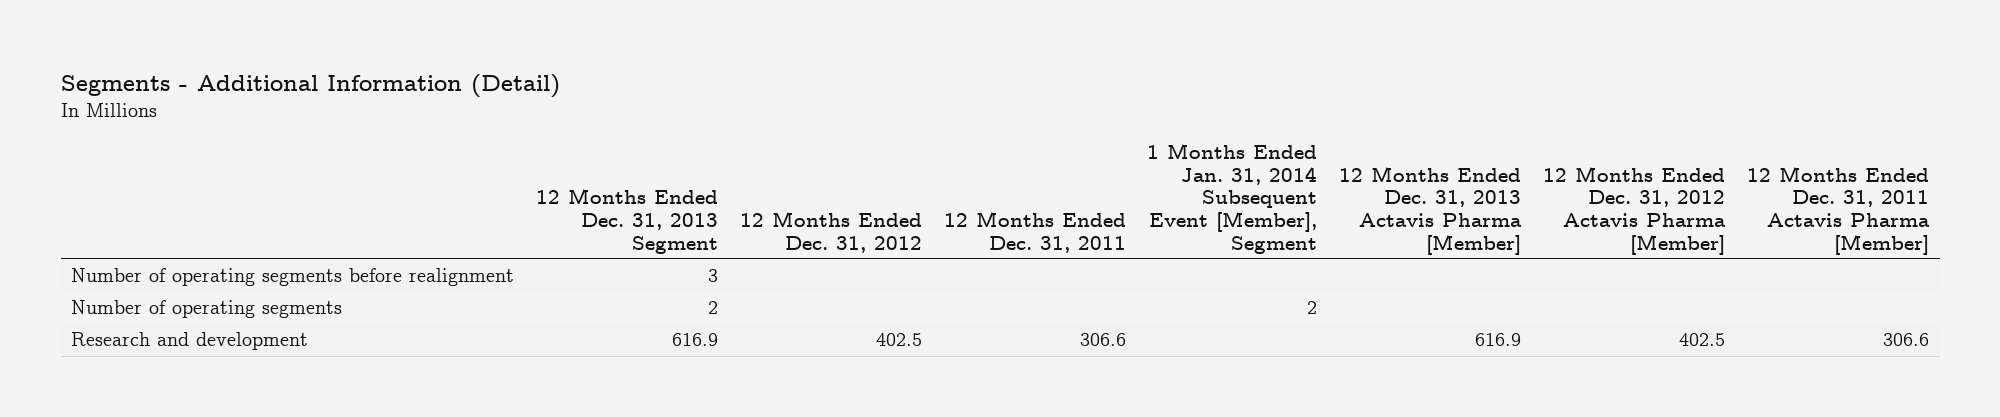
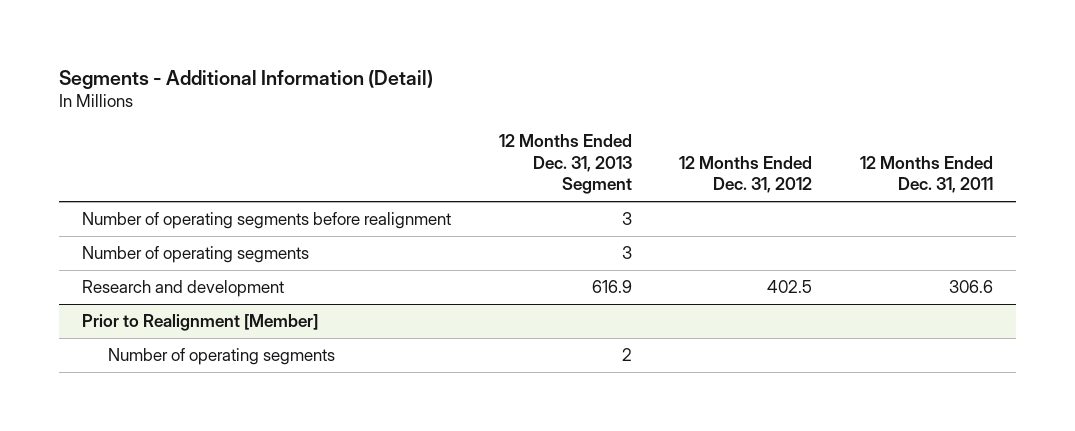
- | 12 Months Ended Dec. 31, 2013 Segment | 12 Months Ended Dec. 31, 2012 | 12 Months Ended Dec. 31, 2011 | 1 Months Ended Jan. 31, 2014 Subsequent Event [Member], Segment | 12 Months Ended Dec. 31, 2013 Actavis Pharma [Member] | 12 Months Ended Dec. 31, 2012 Actavis Pharma [Member] | 12 Months Ended Dec. 31, 2011 Actavis Pharma [Member]
+ | 12 Months Ended Dec. 31, 2013 Segment | 12 Months Ended Dec. 31, 2012 | 12 Months Ended Dec. 31, 2011
- Number of operating segments | 2 | | | 2 | | |
+ Number of operating segments | 3 | |
+ Prior to Realignment [Member]
+ Number of operating segments | 2 | |

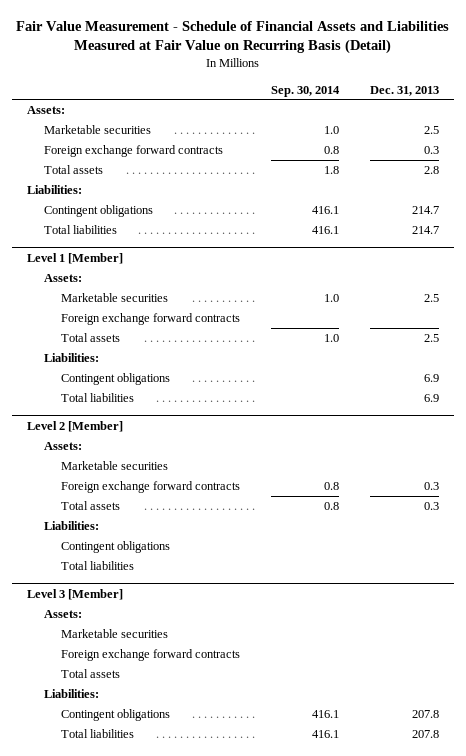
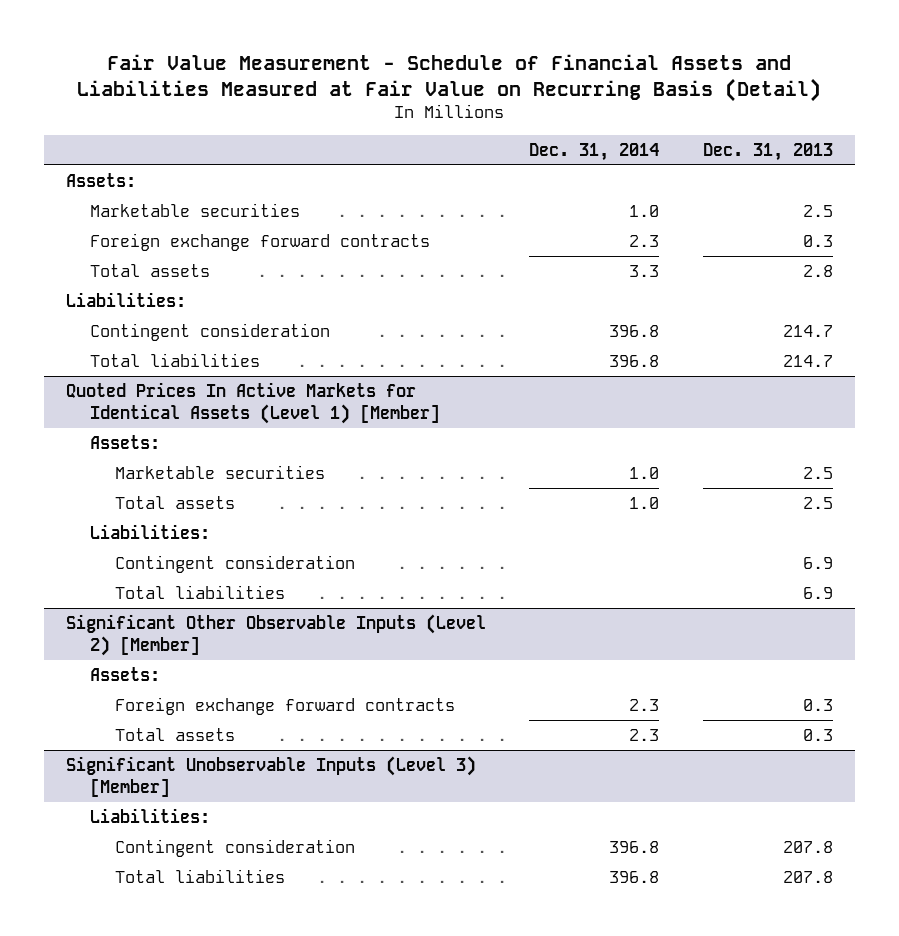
- | Sep. 30, 2014 | Dec. 31, 2013
+ | Dec. 31, 2014 | Dec. 31, 2013
- Contingent obligations | 416.1 | 214.7
+ Contingent consideration | 396.8 | 214.7
- Level 1 [Member]
+ Quoted Prices In Active Markets for Identical Assets (Level 1) [Member]
- Foreign exchange forward contracts
- Contingent obligations | | 6.9
+ Contingent consideration | | 6.9
- Level 2 [Member]
+ Significant Other Observable Inputs (Level 2) [Member]
- Marketable securities
- Liabilities:
- Contingent obligations
- Total liabilities
- Level 3 [Member]
- Assets:
- Marketable securities
- Foreign exchange forward contracts
- Total assets
+ Significant Unobservable Inputs (Level 3) [Member]
- Contingent obligations | 416.1 | 207.8
+ Contingent consideration | 396.8 | 207.8

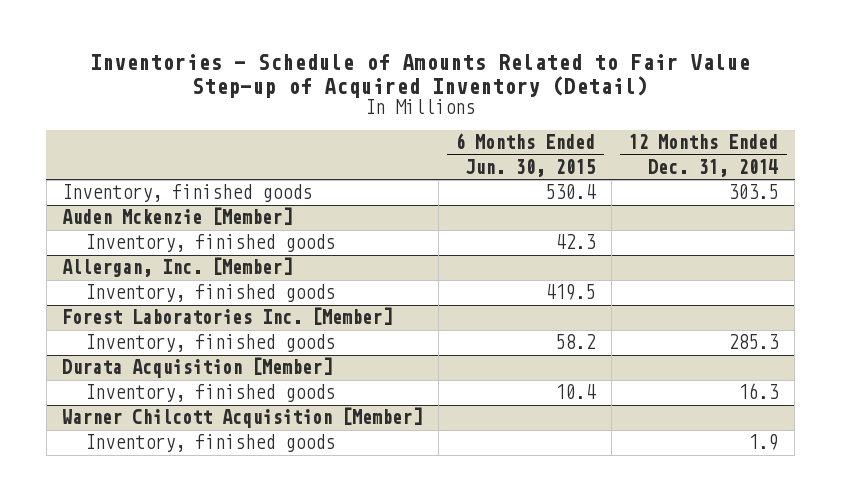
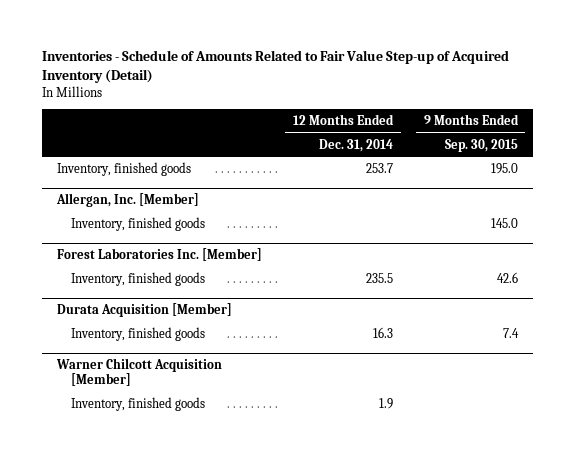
- | 6 Months Ended Jun. 30, 2015 | 12 Months Ended Dec. 31, 2014
+ | 12 Months Ended Dec. 31, 2014 | 9 Months Ended Sep. 30, 2015
- Inventory, finished goods | 530.4 | 303.5
- Auden Mckenzie [Member]
- Inventory, finished goods | 42.3 |
+ Inventory, finished goods | 253.7 | 195.0
@ Forest Laboratories Inc. [Member]
- Inventory, finished goods | 58.2 | 285.3
+ Inventory, finished goods | 235.5 | 42.6

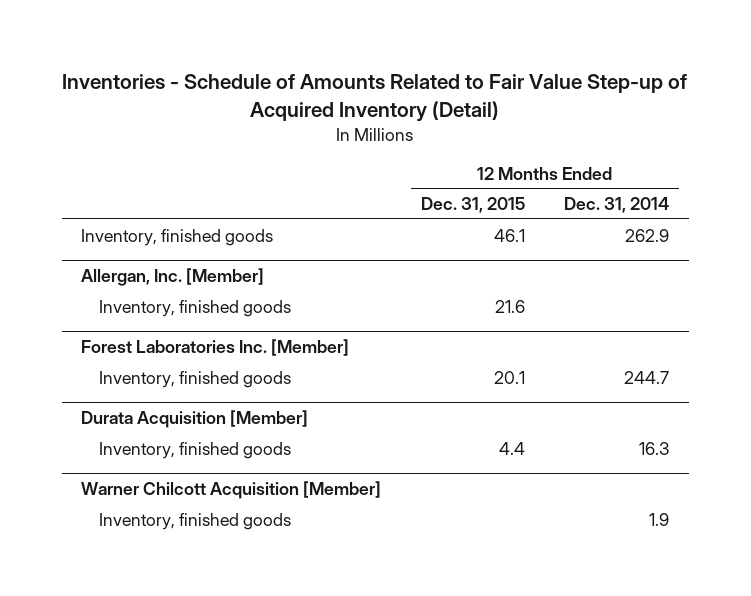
- | 12 Months Ended Dec. 31, 2014 | 9 Months Ended Sep. 30, 2015
+ | 12 Months Ended Dec. 31, 2015 | 12 Months Ended Dec. 31, 2014
- Inventory, finished goods | 253.7 | 195.0
+ Inventory, finished goods | 46.1 | 262.9
@ Forest Laboratories Inc. [Member]
- Inventory, finished goods | 235.5 | 42.6
+ Inventory, finished goods | 20.1 | 244.7

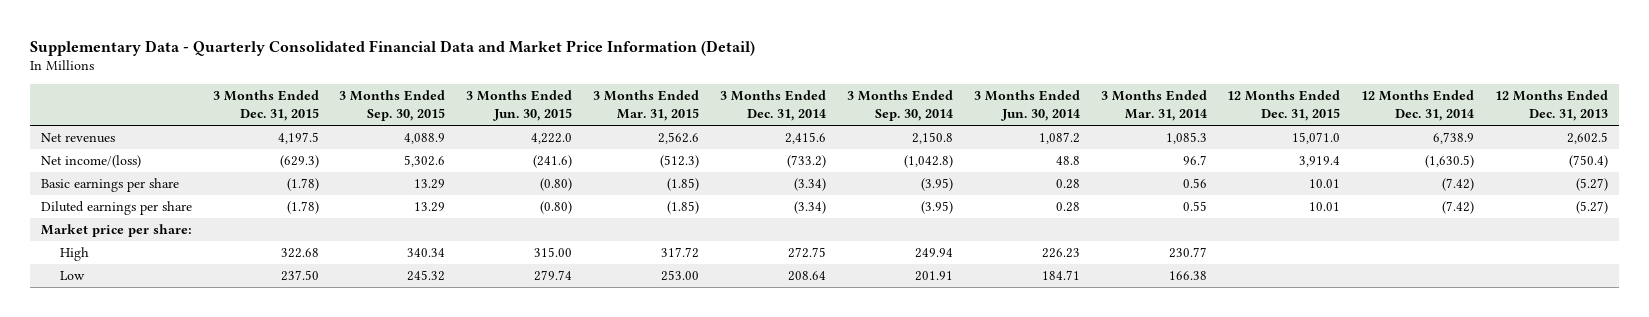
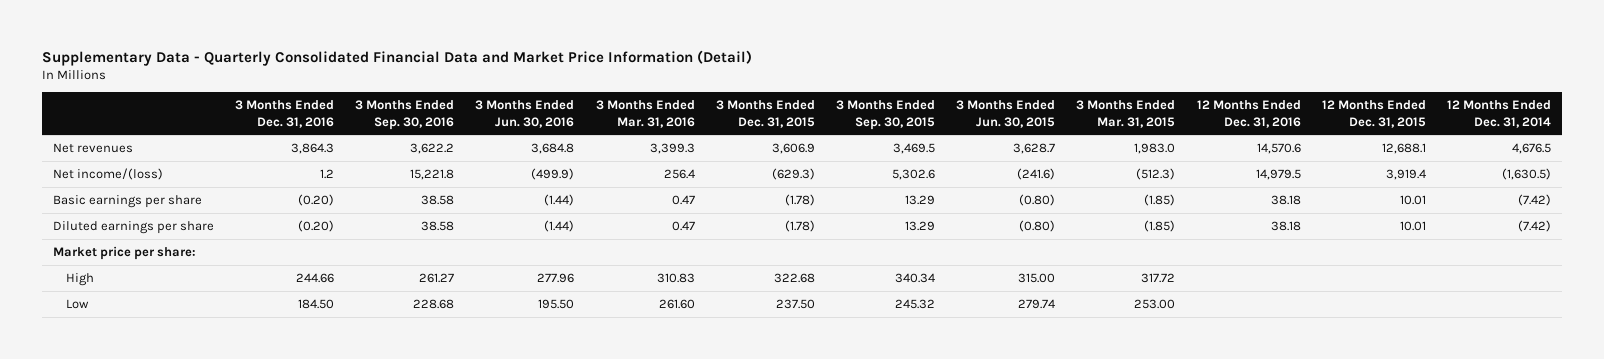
- | 3 Months Ended Dec. 31, 2015 | 3 Months Ended Sep. 30, 2015 | 3 Months Ended Jun. 30, 2015 | 3 Months Ended Mar. 31, 2015 | 3 Months Ended Dec. 31, 2014 | 3 Months Ended Sep. 30, 2014 | 3 Months Ended Jun. 30, 2014 | 3 Months Ended Mar. 31, 2014 | 12 Months Ended Dec. 31, 2015 | 12 Months Ended Dec. 31, 2014 | 12 Months Ended Dec. 31, 2013
+ | 3 Months Ended Dec. 31, 2016 | 3 Months Ended Sep. 30, 2016 | 3 Months Ended Jun. 30, 2016 | 3 Months Ended Mar. 31, 2016 | 3 Months Ended Dec. 31, 2015 | 3 Months Ended Sep. 30, 2015 | 3 Months Ended Jun. 30, 2015 | 3 Months Ended Mar. 31, 2015 | 12 Months Ended Dec. 31, 2016 | 12 Months Ended Dec. 31, 2015 | 12 Months Ended Dec. 31, 2014
- Net revenues | 4,197.5 | 4,088.9 | 4,222.0 | 2,562.6 | 2,415.6 | 2,150.8 | 1,087.2 | 1,085.3 | 15,071.0 | 6,738.9 | 2,602.5
+ Net revenues | 3,864.3 | 3,622.2 | 3,684.8 | 3,399.3 | 3,606.9 | 3,469.5 | 3,628.7 | 1,983.0 | 14,570.6 | 12,688.1 | 4,676.5

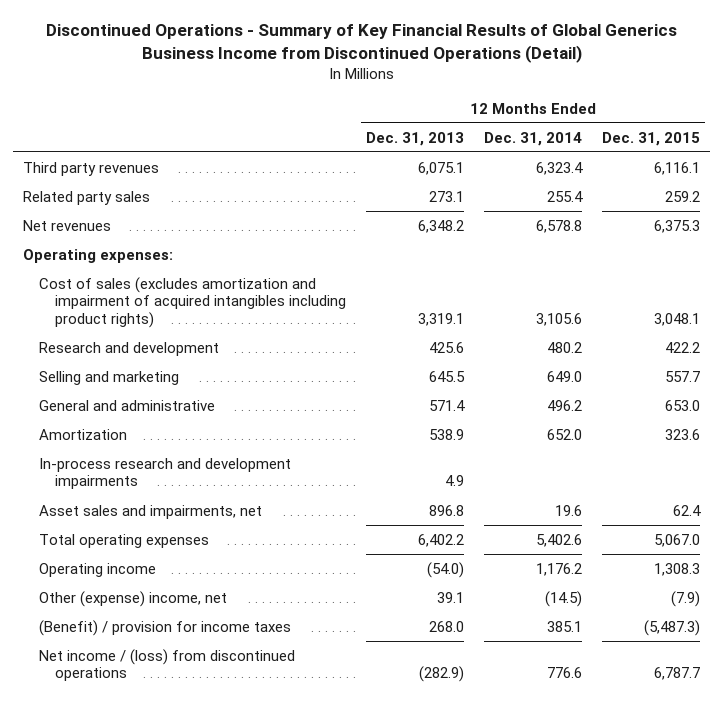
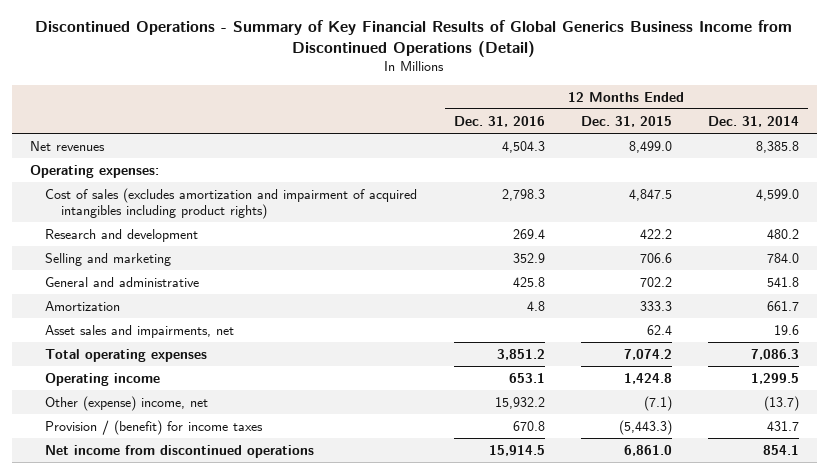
- | 12 Months Ended Dec. 31, 2013 | 12 Months Ended Dec. 31, 2014 | 12 Months Ended Dec. 31, 2015
+ | 12 Months Ended Dec. 31, 2016 | 12 Months Ended Dec. 31, 2015 | 12 Months Ended Dec. 31, 2014
- Third party revenues | 6,075.1 | 6,323.4 | 6,116.1
- Related party sales | 273.1 | 255.4 | 259.2
- Net revenues | 6,348.2 | 6,578.8 | 6,375.3
+ Net revenues | 4,504.3 | 8,499.0 | 8,385.8
- Cost of sales (excludes amortization and impairment of acquired intangibles including product rights) | 3,319.1 | 3,105.6 | 3,048.1
+ Cost of sales (excludes amortization and impairment of acquired intangibles including product rights) | 2,798.3 | 4,847.5 | 4,599.0
- Selling and marketing | 645.5 | 649.0 | 557.7
- General and administrative | 571.4 | 496.2 | 653.0
- Amortization | 538.9 | 652.0 | 323.6
- In-process research and development impairments | 4.9 | |
+ Selling and marketing | 352.9 | 706.6 | 784.0
+ General and administrative | 425.8 | 702.2 | 541.8
+ Amortization | 4.8 | 333.3 | 661.7
- Total operating expenses | 6,402.2 | 5,402.6 | 5,067.0
- Operating income | (54.0) | 1,176.2 | 1,308.3
- Other (expense) income, net | 39.1 | (14.5) | (7.9)
- (Benefit) / provision for income taxes | 268.0 | 385.1 | (5,487.3)
- Net income / (loss) from discontinued operations | (282.9) | 776.6 | 6,787.7
+ Total operating expenses | 3,851.2 | 7,074.2 | 7,086.3
+ Operating income | 653.1 | 1,424.8 | 1,299.5
+ Other (expense) income, net | 15,932.2 | (7.1) | (13.7)
+ Provision / (benefit) for income taxes | 670.8 | (5,443.3) | 431.7
+ Net income from discontinued operations | 15,914.5 | 6,861.0 | 854.1

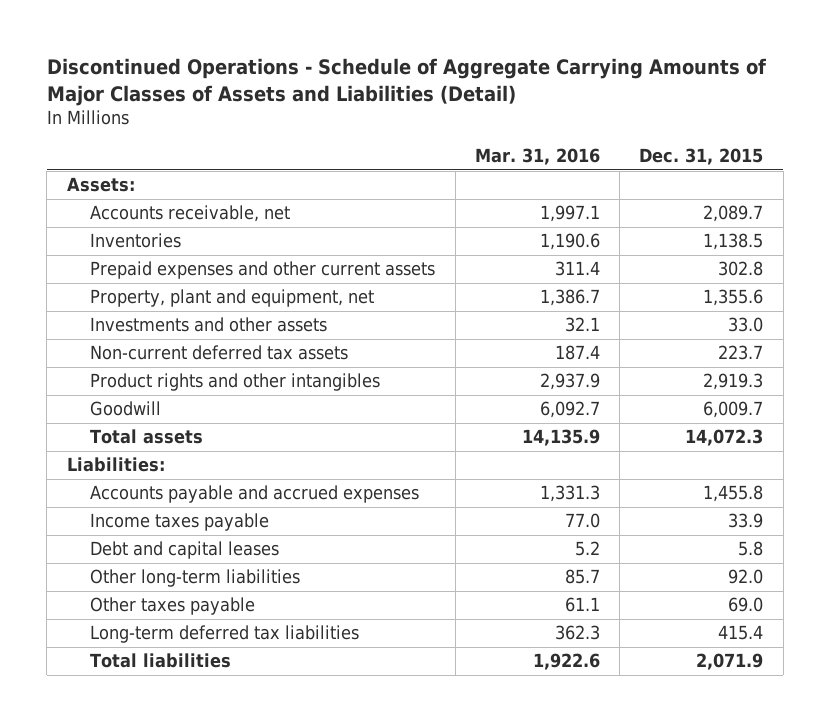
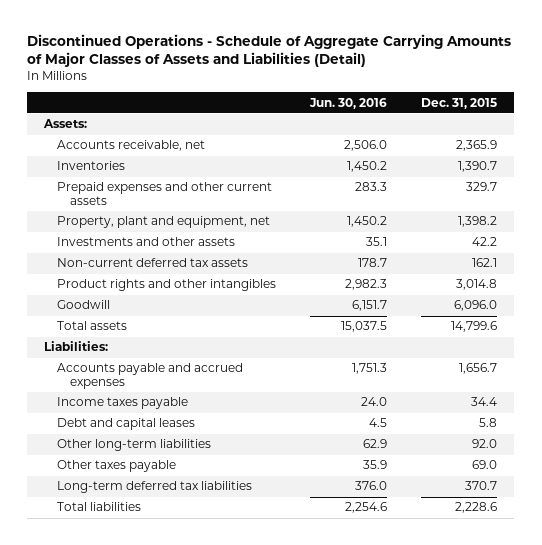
- | Mar. 31, 2016 | Dec. 31, 2015
+ | Jun. 30, 2016 | Dec. 31, 2015
- Accounts receivable, net | 1,997.1 | 2,089.7
- Inventories | 1,190.6 | 1,138.5
- Prepaid expenses and other current assets | 311.4 | 302.8
- Property, plant and equipment, net | 1,386.7 | 1,355.6
- Investments and other assets | 32.1 | 33.0
- Non-current deferred tax assets | 187.4 | 223.7
- Product rights and other intangibles | 2,937.9 | 2,919.3
- Goodwill | 6,092.7 | 6,009.7
- Total assets | 14,135.9 | 14,072.3
+ Accounts receivable, net | 2,506.0 | 2,365.9
+ Inventories | 1,450.2 | 1,390.7
+ Prepaid expenses and other current assets | 283.3 | 329.7
+ Property, plant and equipment, net | 1,450.2 | 1,398.2
+ Investments and other assets | 35.1 | 42.2
+ Non-current deferred tax assets | 178.7 | 162.1
+ Product rights and other intangibles | 2,982.3 | 3,014.8
+ Goodwill | 6,151.7 | 6,096.0
+ Total assets | 15,037.5 | 14,799.6
- Accounts payable and accrued expenses | 1,331.3 | 1,455.8
- Income taxes payable | 77.0 | 33.9
+ Accounts payable and accrued expenses | 1,751.3 | 1,656.7
+ Income taxes payable | 24.0 | 34.4
- Long-term deferred tax liabilities | 362.3 | 415.4
- Total liabilities | 1,922.6 | 2,071.9
+ Long-term deferred tax liabilities | 376.0 | 370.7
+ Total liabilities | 2,254.6 | 2,228.6

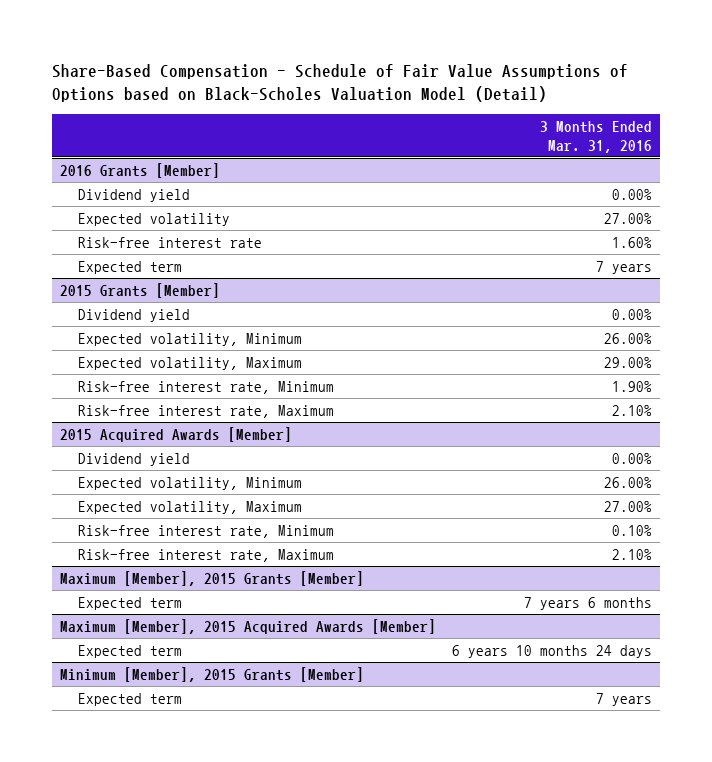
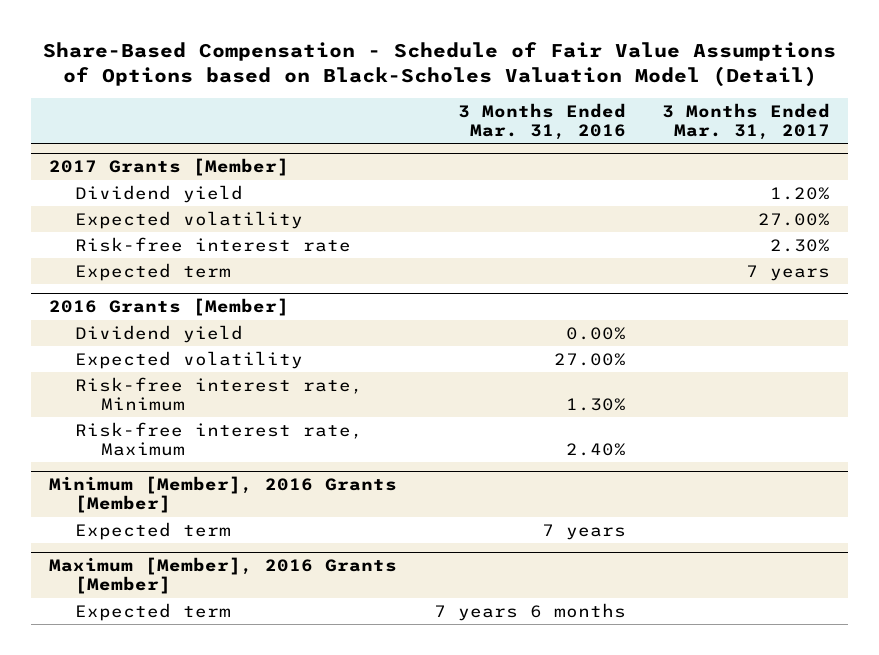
- | 3 Months Ended Mar. 31, 2016
+ | 3 Months Ended Mar. 31, 2016 | 3 Months Ended Mar. 31, 2017
+ 2017 Grants [Member]
+ Dividend yield | | 1.20%
+ Expected volatility | | 27.00%
+ Risk-free interest rate | | 2.30%
+ Expected term | | 7 years
@ 2016 Grants [Member]
- Risk-free interest rate | 1.60%
+ Risk-free interest rate, Minimum | 1.30% |
+ Risk-free interest rate, Maximum | 2.40% |
+ Minimum [Member], 2016 Grants [Member]
- 2015 Grants [Member]
- Dividend yield | 0.00%
- Expected volatility, Minimum | 26.00%
- Expected volatility, Maximum | 29.00%
- Risk-free interest rate, Minimum | 1.90%
- Risk-free interest rate, Maximum | 2.10%
- 2015 Acquired Awards [Member]
- Dividend yield | 0.00%
- Expected volatility, Minimum | 26.00%
- Expected volatility, Maximum | 27.00%
- Risk-free interest rate, Minimum | 0.10%
- Risk-free interest rate, Maximum | 2.10%
- Maximum [Member], 2015 Grants [Member]
+ Maximum [Member], 2016 Grants [Member]
- Maximum [Member], 2015 Acquired Awards [Member]
- Expected term | 6 years 10 months 24 days
- Minimum [Member], 2015 Grants [Member]
- Expected term | 7 years

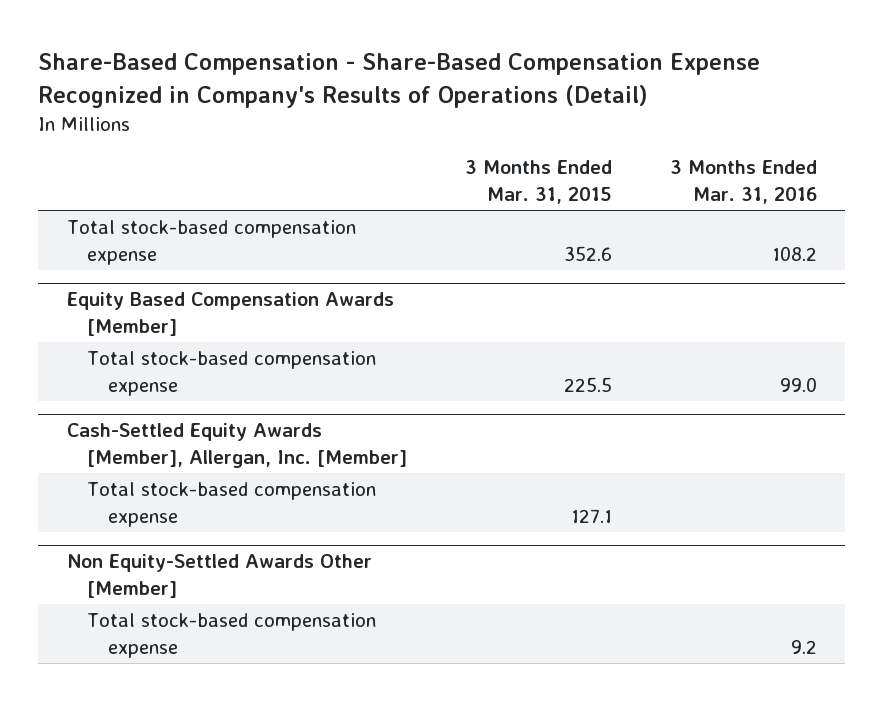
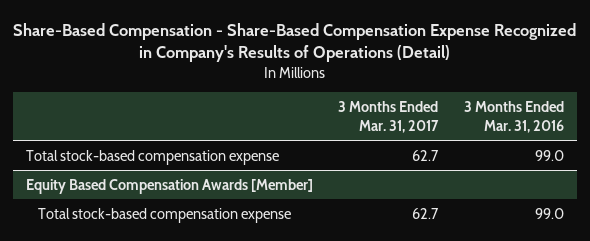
- | 3 Months Ended Mar. 31, 2015 | 3 Months Ended Mar. 31, 2016
+ | 3 Months Ended Mar. 31, 2017 | 3 Months Ended Mar. 31, 2016
- Total stock-based compensation expense | 352.6 | 108.2
+ Total stock-based compensation expense | 62.7 | 99.0
- Cash-Settled Equity Awards [Member], Allergan, Inc. [Member]
- Total stock-based compensation expense | 127.1 |
- Non Equity-Settled Awards Other [Member]
- Total stock-based compensation expense | | 9.2

